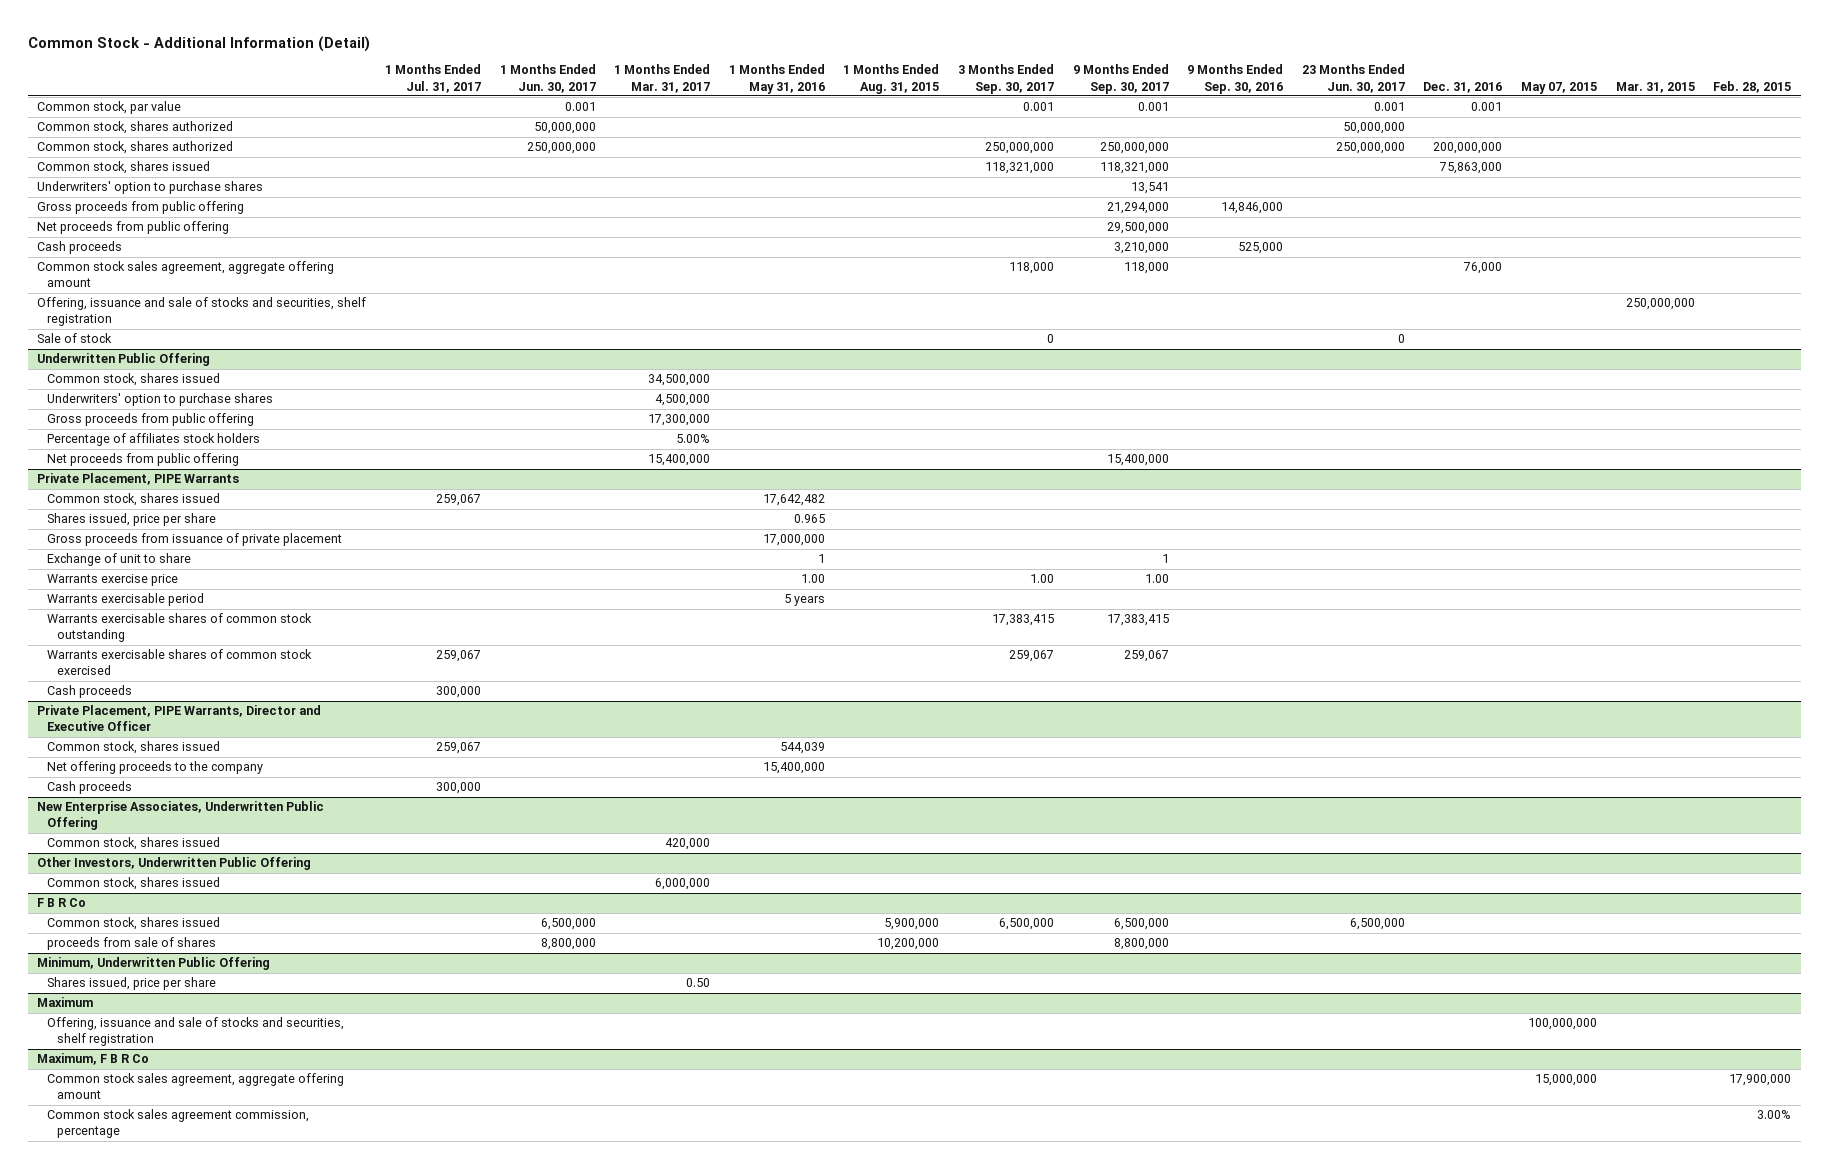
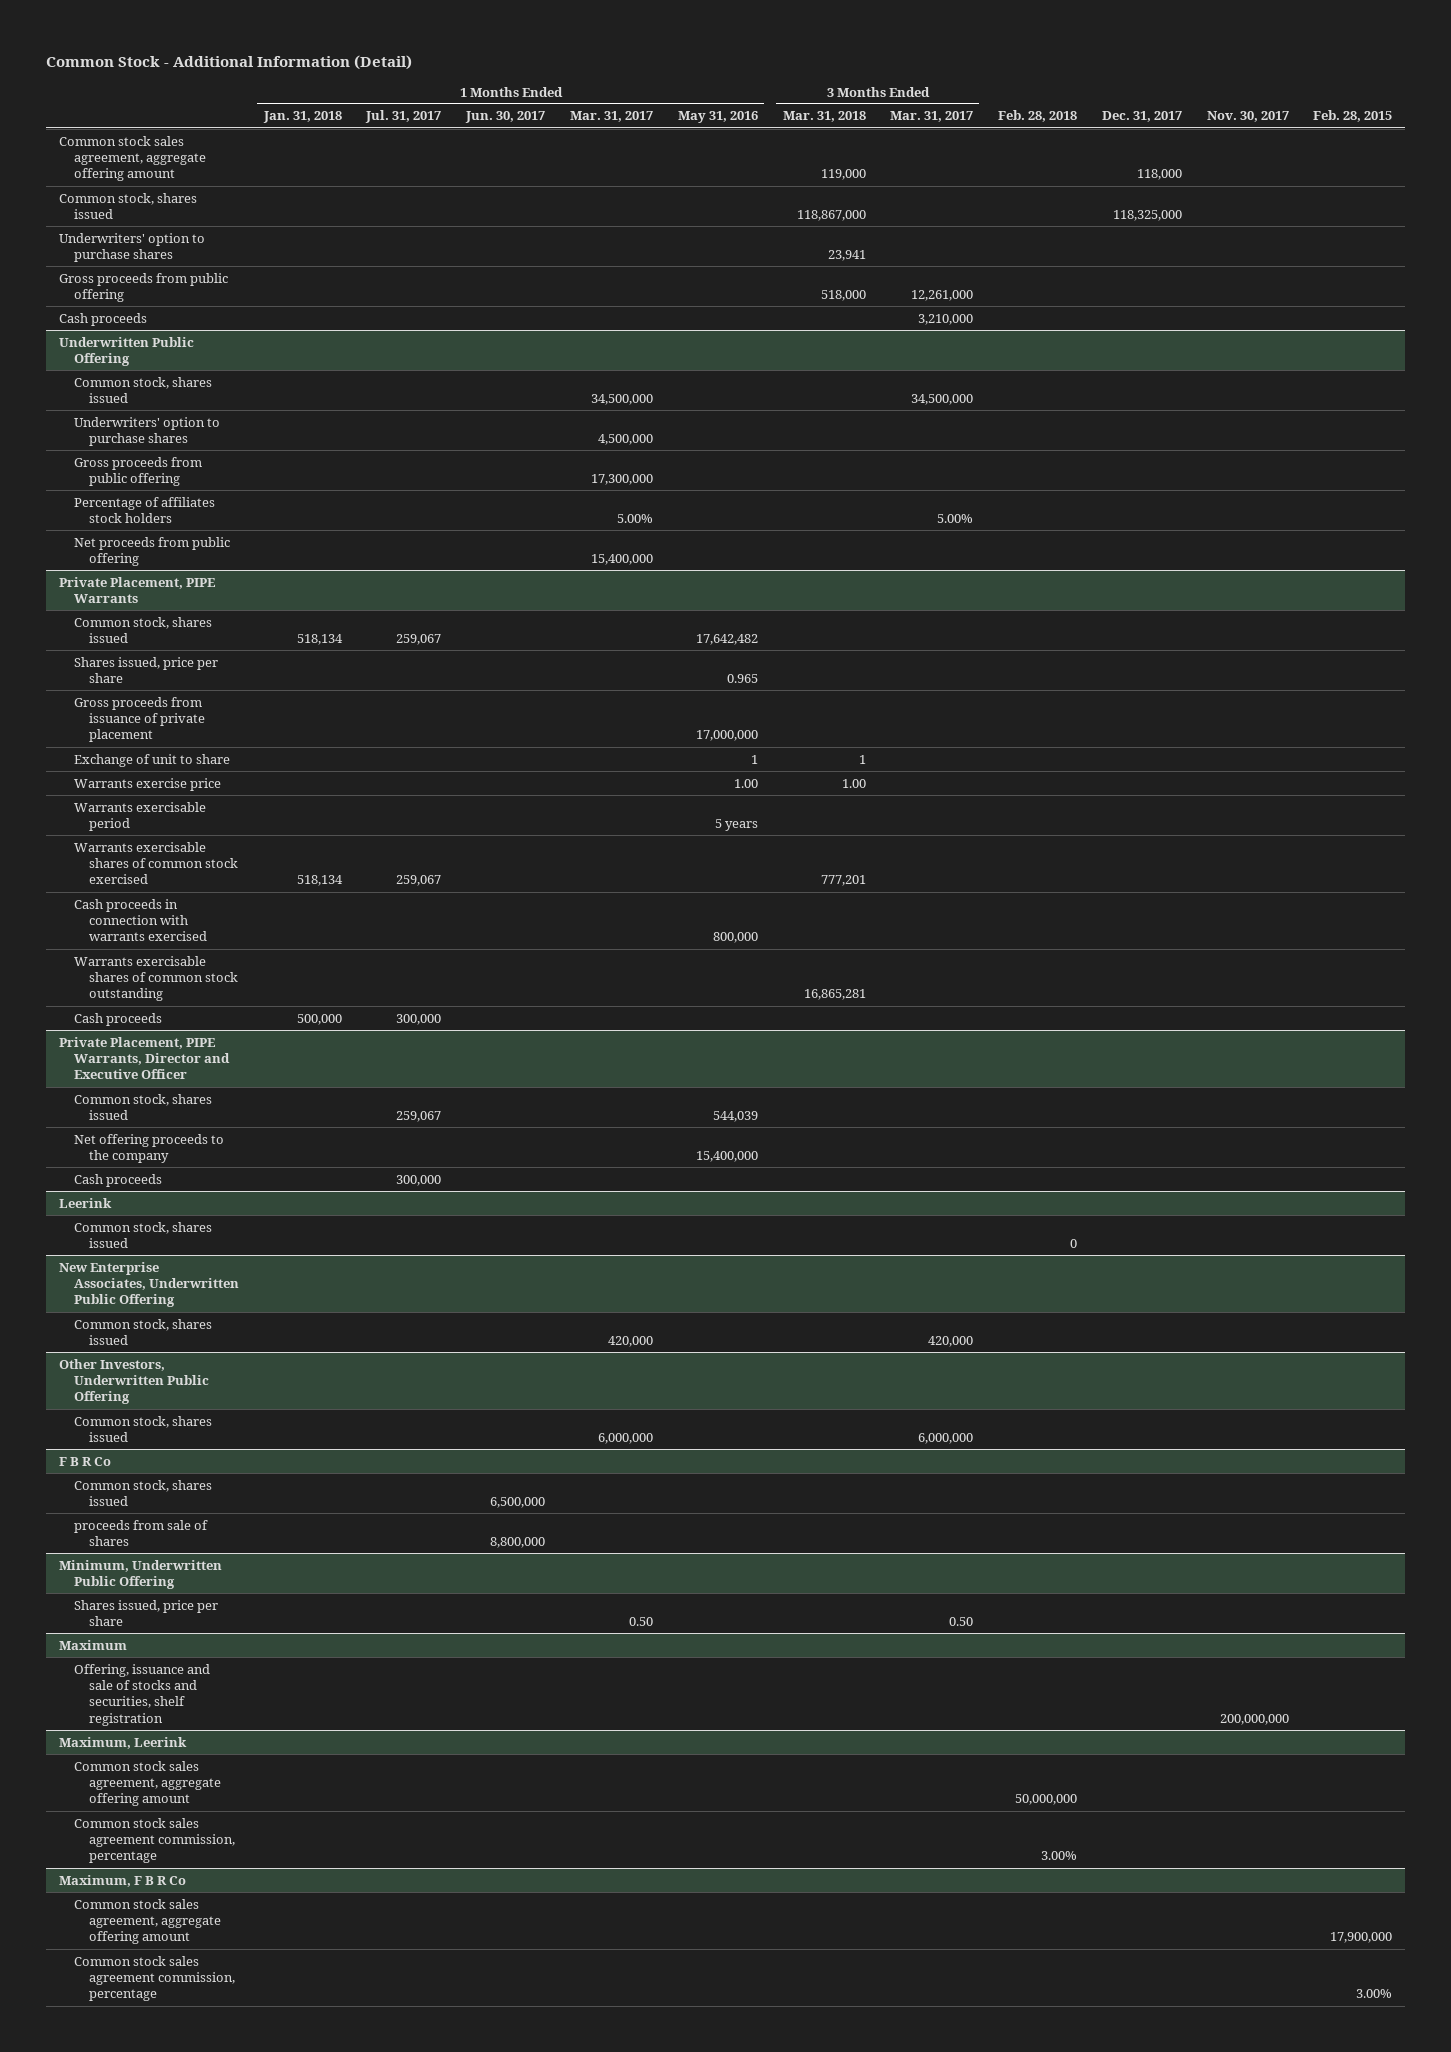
- | 1 Months Ended Jul. 31, 2017 | 1 Months Ended Jun. 30, 2017 | 1 Months Ended Mar. 31, 2017 | 1 Months Ended May 31, 2016 | 1 Months Ended Aug. 31, 2015 | 3 Months Ended Sep. 30, 2017 | 9 Months Ended Sep. 30, 2017 | 9 Months Ended Sep. 30, 2016 | 23 Months Ended Jun. 30, 2017 | Dec. 31, 2016 | May 07, 2015 | Mar. 31, 2015 | Feb. 28, 2015
+ | 1 Months Ended Jan. 31, 2018 | 1 Months Ended Jul. 31, 2017 | 1 Months Ended Jun. 30, 2017 | 1 Months Ended Mar. 31, 2017 | 1 Months Ended May 31, 2016 | 3 Months Ended Mar. 31, 2018 | 3 Months Ended Mar. 31, 2017 | Feb. 28, 2018 | Dec. 31, 2017 | Nov. 30, 2017 | Feb. 28, 2015
- Common stock, par value | | 0.001 | | | | 0.001 | 0.001 | | 0.001 | 0.001 | | |
- Common stock, shares authorized | | 50,000,000 | | | | | | | 50,000,000 | | | |
- Common stock, shares authorized | | 250,000,000 | | | | 250,000,000 | 250,000,000 | | 250,000,000 | 200,000,000 | | |
moved up: Common stock sales agreement, aggregate offering amount | | | | | | 119,000 | | | 118,000 | |
- Net proceeds from public offering | | | | | | | 29,500,000 | | | | | |
- Offering, issuance and sale of stocks and securities, shelf registration | | | | | | | | | | | | 250,000,000 |
- Sale of stock | | | | | | 0 | | | 0 | | | |
@ Private Placement, PIPE Warrants
+ Cash proceeds in connection with warrants exercised | | | | | 800,000 | | | | | |
moved down: Warrants exercisable shares of common stock outstanding | | | | | | 16,865,281 | | | | |
+ Leerink
+ Common stock, shares issued | | | | | | | | 0 | | |
+ Maximum, Leerink
+ Common stock sales agreement, aggregate offering amount | | | | | | | | 50,000,000 | | |
+ Common stock sales agreement commission, percentage | | | | | | | | 3.00% | | |

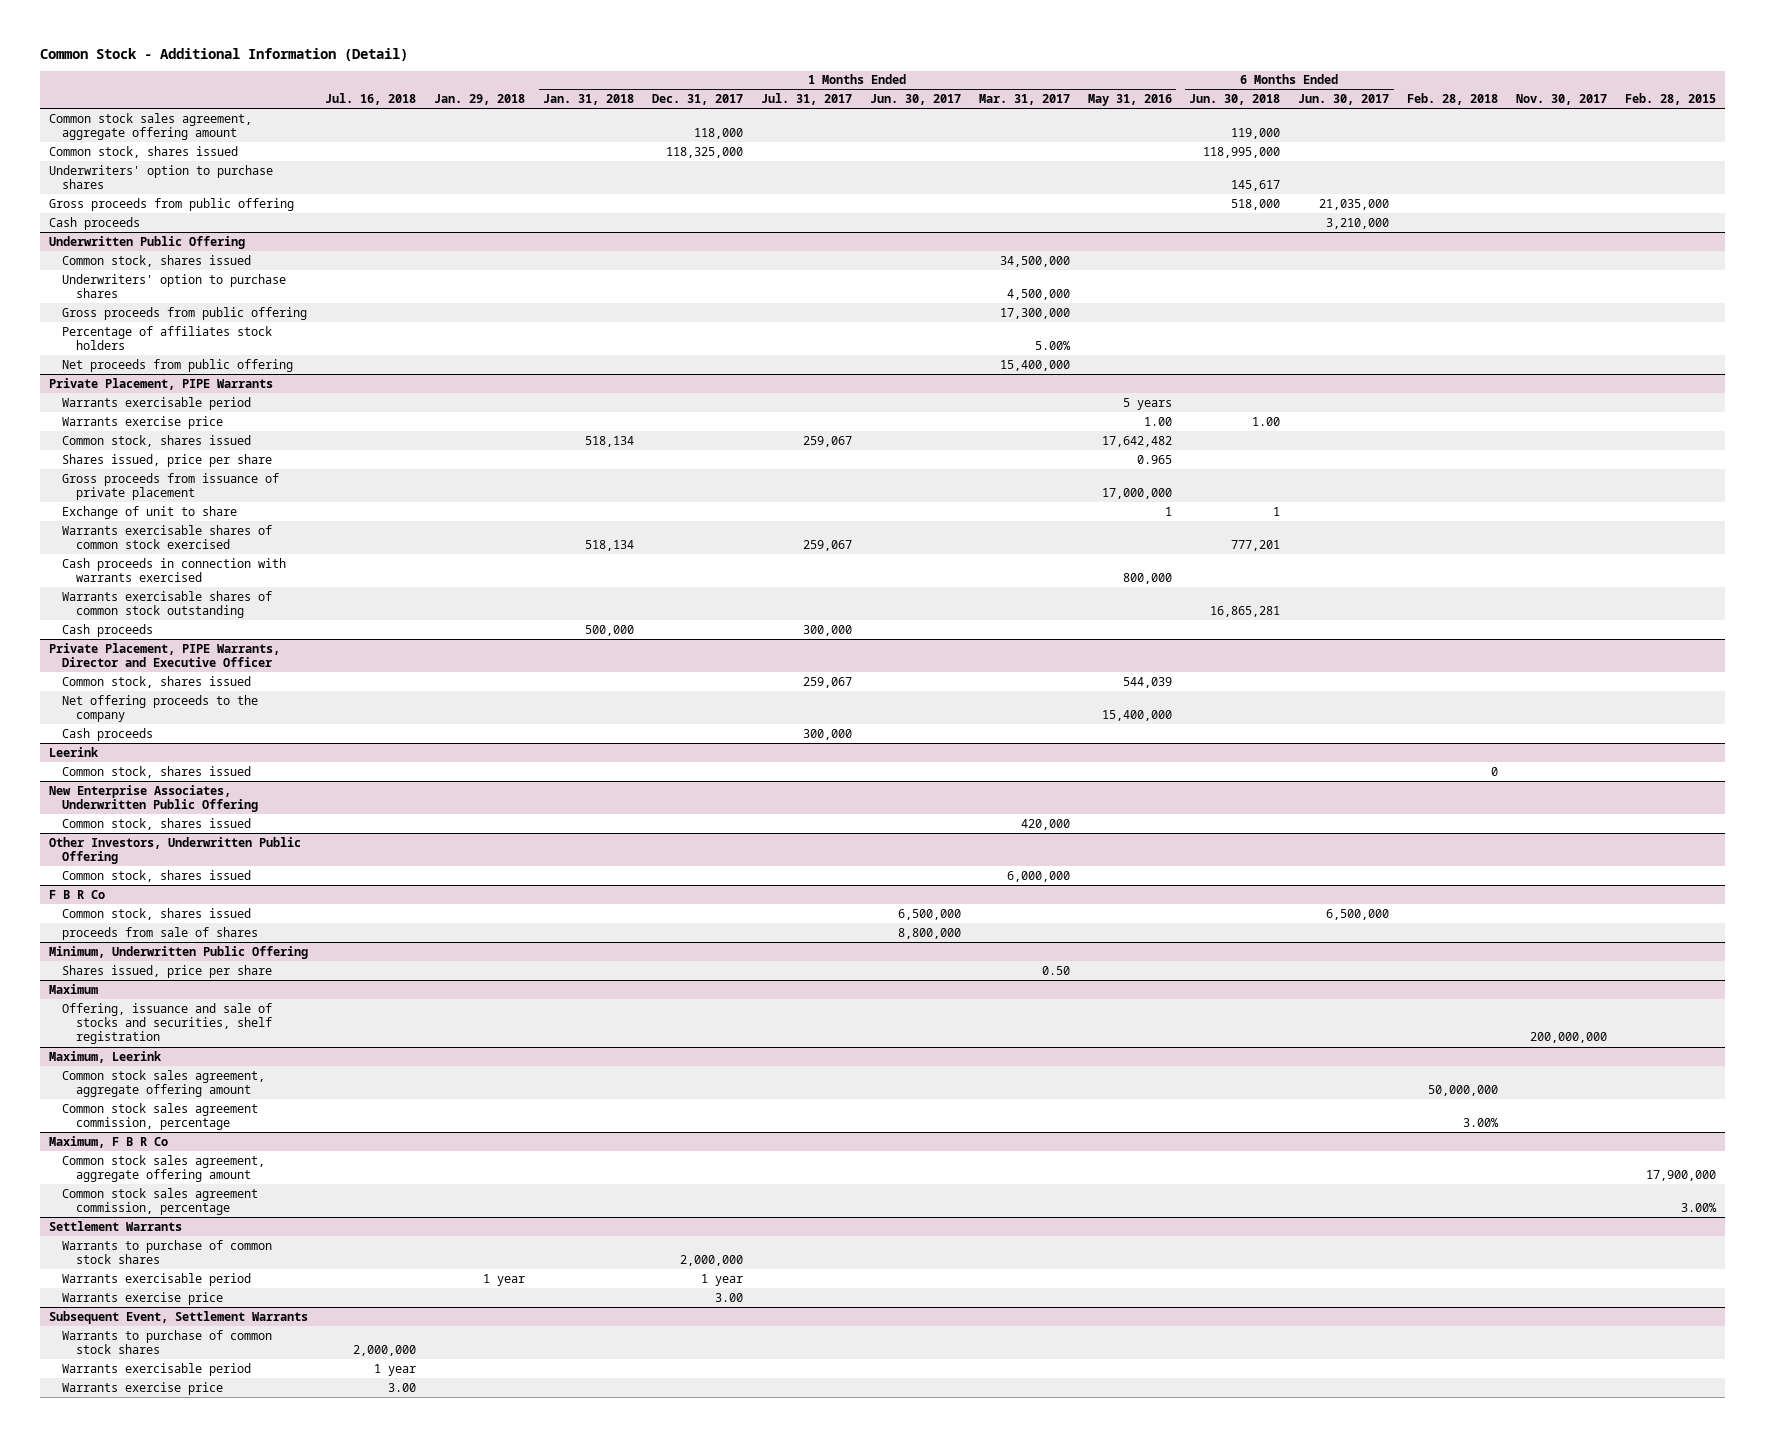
- | 1 Months Ended Jan. 31, 2018 | 1 Months Ended Jul. 31, 2017 | 1 Months Ended Jun. 30, 2017 | 1 Months Ended Mar. 31, 2017 | 1 Months Ended May 31, 2016 | 3 Months Ended Mar. 31, 2018 | 3 Months Ended Mar. 31, 2017 | Feb. 28, 2018 | Dec. 31, 2017 | Nov. 30, 2017 | Feb. 28, 2015
+ | Jul. 16, 2018 | Jan. 29, 2018 | 1 Months Ended Jan. 31, 2018 | 1 Months Ended Dec. 31, 2017 | 1 Months Ended Jul. 31, 2017 | 1 Months Ended Jun. 30, 2017 | 1 Months Ended Mar. 31, 2017 | 1 Months Ended May 31, 2016 | 6 Months Ended Jun. 30, 2018 | 6 Months Ended Jun. 30, 2017 | Feb. 28, 2018 | Nov. 30, 2017 | Feb. 28, 2015
@ Private Placement, PIPE Warrants
moved up: Warrants exercisable period | | | | | | | | 5 years | | | | |
moved up: Warrants exercise price | | | | | | | | 1.00 | 1.00 | | | |
+ Settlement Warrants
+ Warrants to purchase of common stock shares | | | | 2,000,000 | | | | | | | | |
+ Warrants exercisable period | | 1 year | | 1 year | | | | | | | | |
+ Warrants exercise price | | | | 3.00 | | | | | | | | |
+ Subsequent Event, Settlement Warrants
+ Warrants to purchase of common stock shares | 2,000,000 | | | | | | | | | | | |
+ Warrants exercisable period | 1 year | | | | | | | | | | | |
+ Warrants exercise price | 3.00 | | | | | | | | | | | |

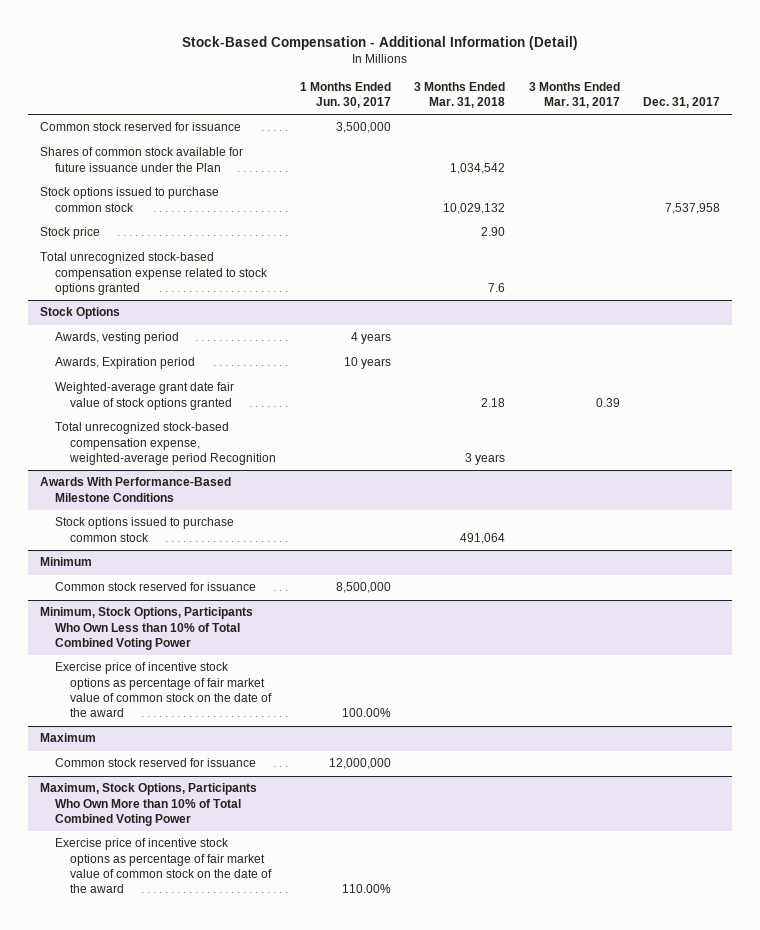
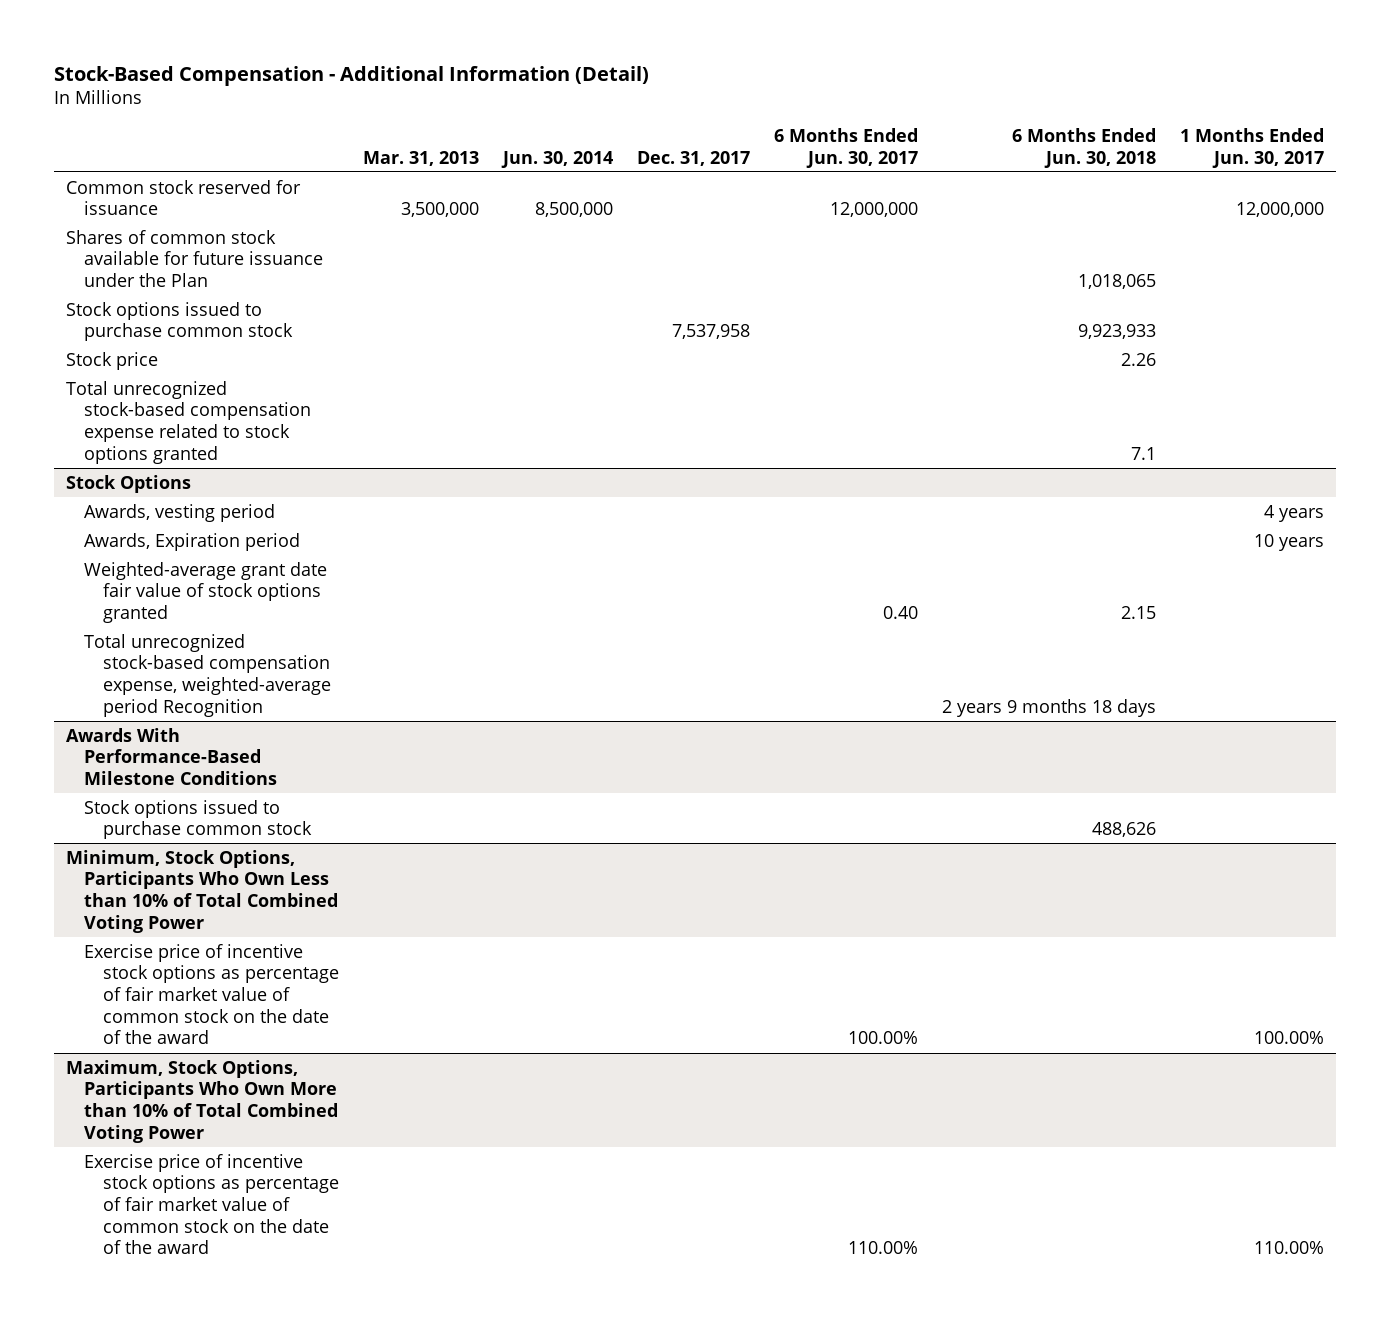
- | 1 Months Ended Jun. 30, 2017 | 3 Months Ended Mar. 31, 2018 | 3 Months Ended Mar. 31, 2017 | Dec. 31, 2017
+ | Mar. 31, 2013 | Jun. 30, 2014 | Dec. 31, 2017 | 6 Months Ended Jun. 30, 2017 | 6 Months Ended Jun. 30, 2018 | 1 Months Ended Jun. 30, 2017
- Common stock reserved for issuance | 3,500,000 | | |
+ Common stock reserved for issuance | 3,500,000 | 8,500,000 | | 12,000,000 | | 12,000,000
- Minimum
- Common stock reserved for issuance | 8,500,000 | | |
- Maximum
- Common stock reserved for issuance | 12,000,000 | | |

